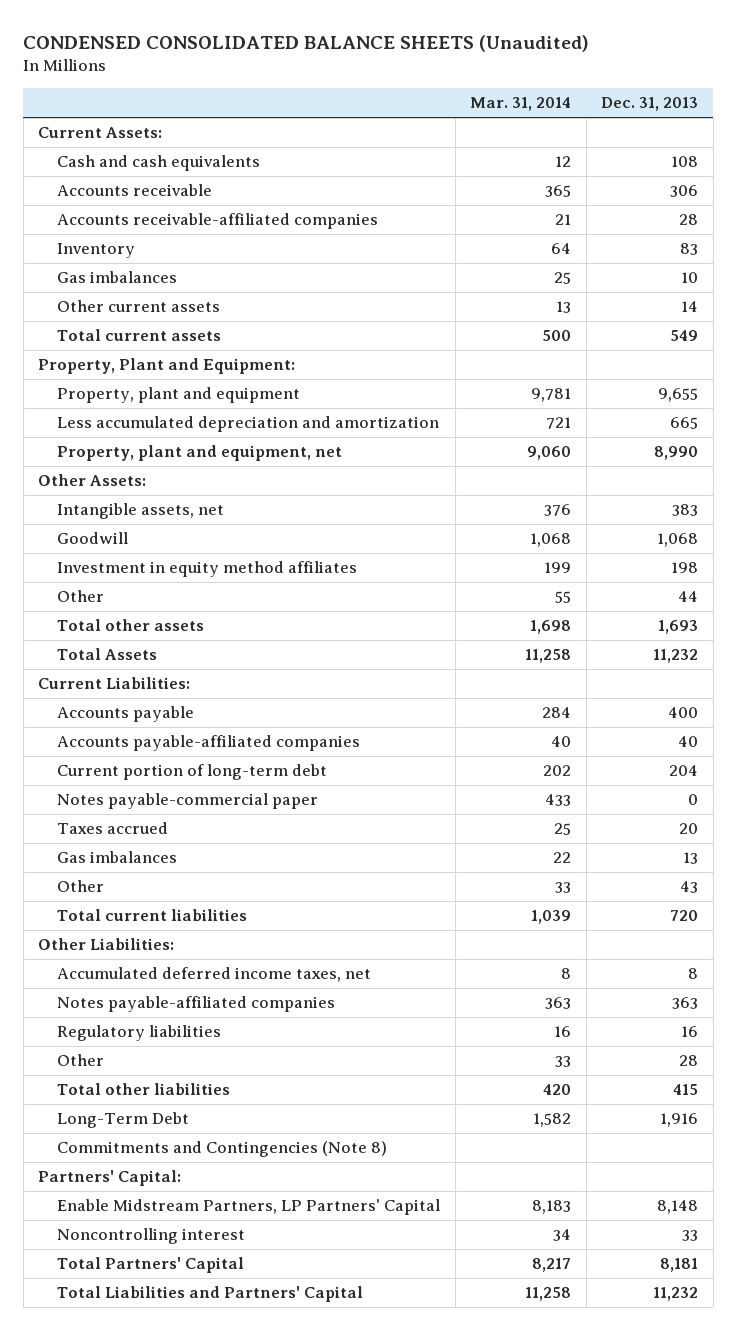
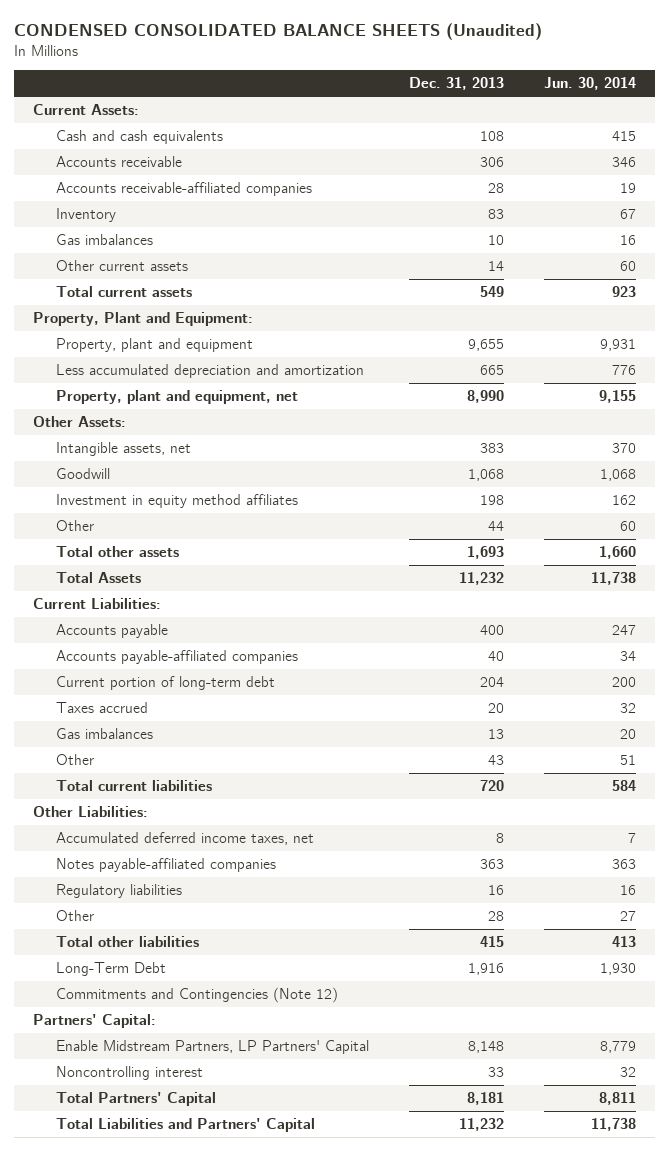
- | Mar. 31, 2014 | Dec. 31, 2013
+ | Dec. 31, 2013 | Jun. 30, 2014
- Notes payable-commercial paper | 433 | 0
- Commitments and Contingencies (Note 8)
+ Commitments and Contingencies (Note 12)

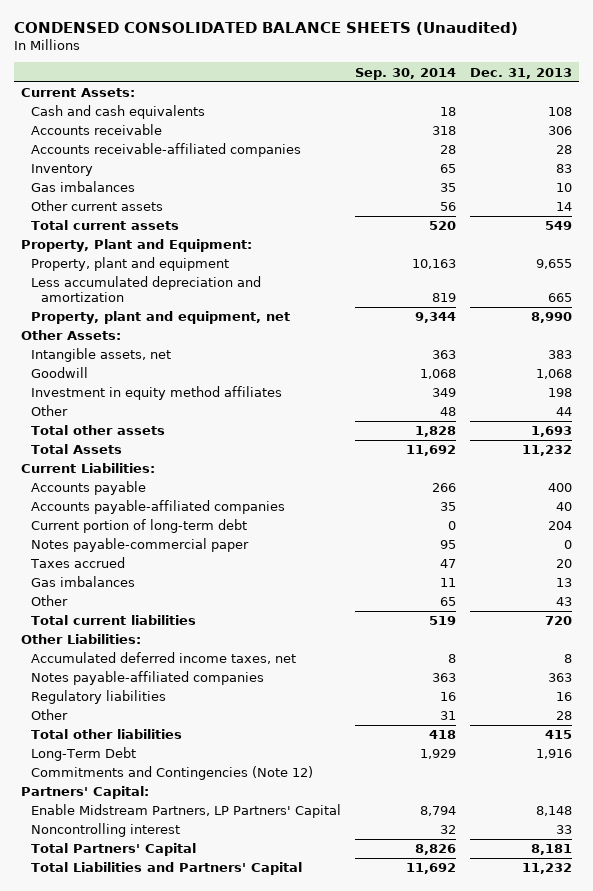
- | Dec. 31, 2013 | Jun. 30, 2014
+ | Sep. 30, 2014 | Dec. 31, 2013
+ Notes payable-commercial paper | 95 | 0

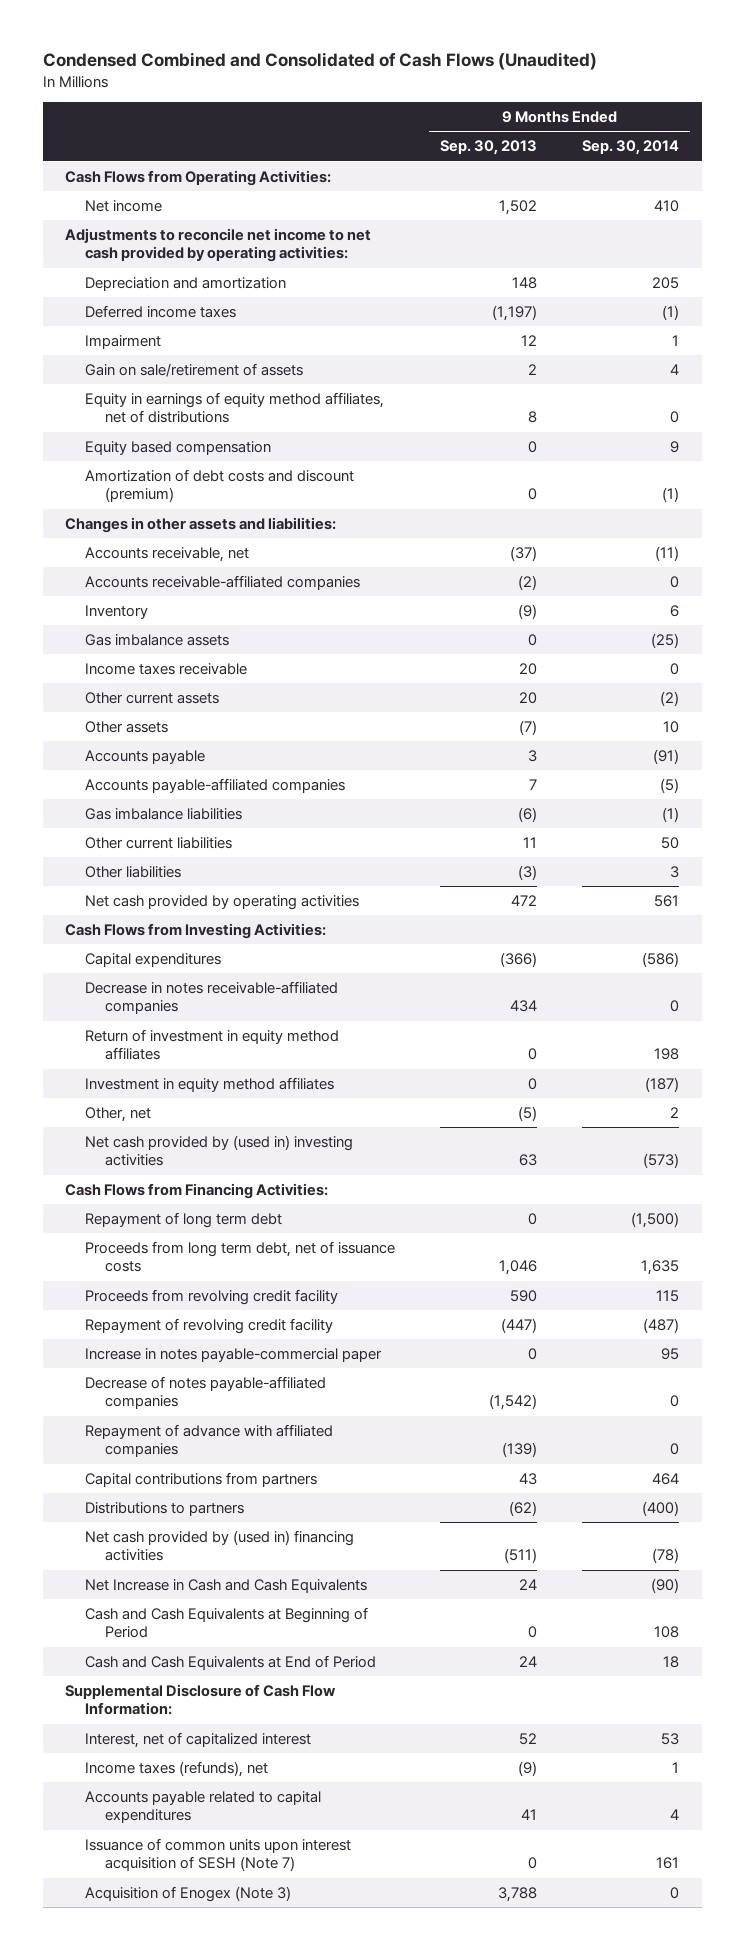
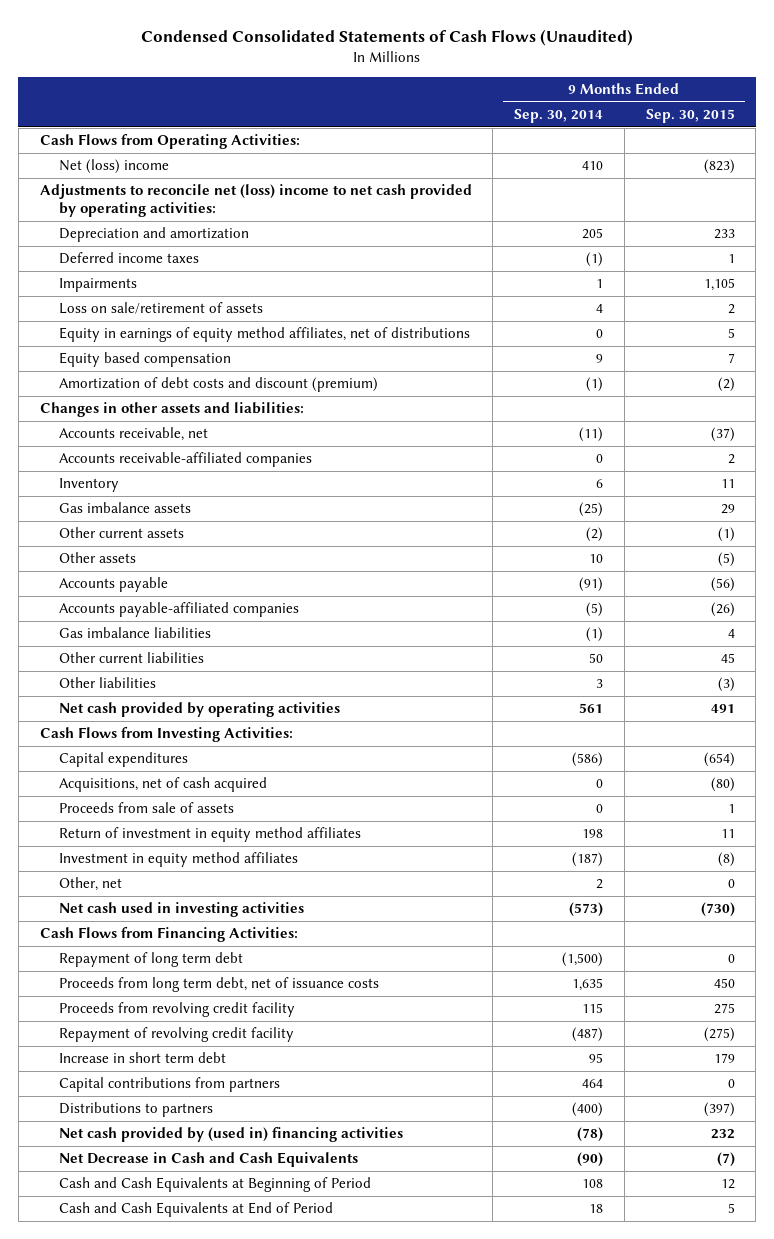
- Condensed Combined and Consolidated of Cash Flows (Unaudited)
+ Condensed Consolidated Statements of Cash Flows (Unaudited)
- | 9 Months Ended Sep. 30, 2013 | 9 Months Ended Sep. 30, 2014
+ | 9 Months Ended Sep. 30, 2014 | 9 Months Ended Sep. 30, 2015
- Net income | 1,502 | 410
- Adjustments to reconcile net income to net cash provided by operating activities:
+ Net (loss) income | 410 | (823)
+ Adjustments to reconcile net (loss) income to net cash provided by operating activities:
- Impairment | 12 | 1
- Gain on sale/retirement of assets | 2 | 4
+ Impairments | 1 | 1,105
+ Loss on sale/retirement of assets | 4 | 2
- Income taxes receivable | 20 | 0
- Decrease in notes receivable-affiliated companies | 434 | 0
+ Acquisitions, net of cash acquired | 0 | (80)
+ Proceeds from sale of assets | 0 | 1
- Net cash provided by (used in) investing activities | 63 | (573)
+ Net cash used in investing activities | (573) | (730)
- Increase in notes payable-commercial paper | 0 | 95
- Decrease of notes payable-affiliated companies | (1,542) | 0
- Repayment of advance with affiliated companies | (139) | 0
+ Increase in short term debt | 95 | 179
- Net Increase in Cash and Cash Equivalents | 24 | (90)
+ Net Decrease in Cash and Cash Equivalents | (90) | (7)
- Supplemental Disclosure of Cash Flow Information:
- Interest, net of capitalized interest | 52 | 53
- Income taxes (refunds), net | (9) | 1
- Accounts payable related to capital expenditures | 41 | 4
- Issuance of common units upon interest acquisition of SESH (Note 7) | 0 | 161
- Acquisition of Enogex (Note 3) | 3,788 | 0

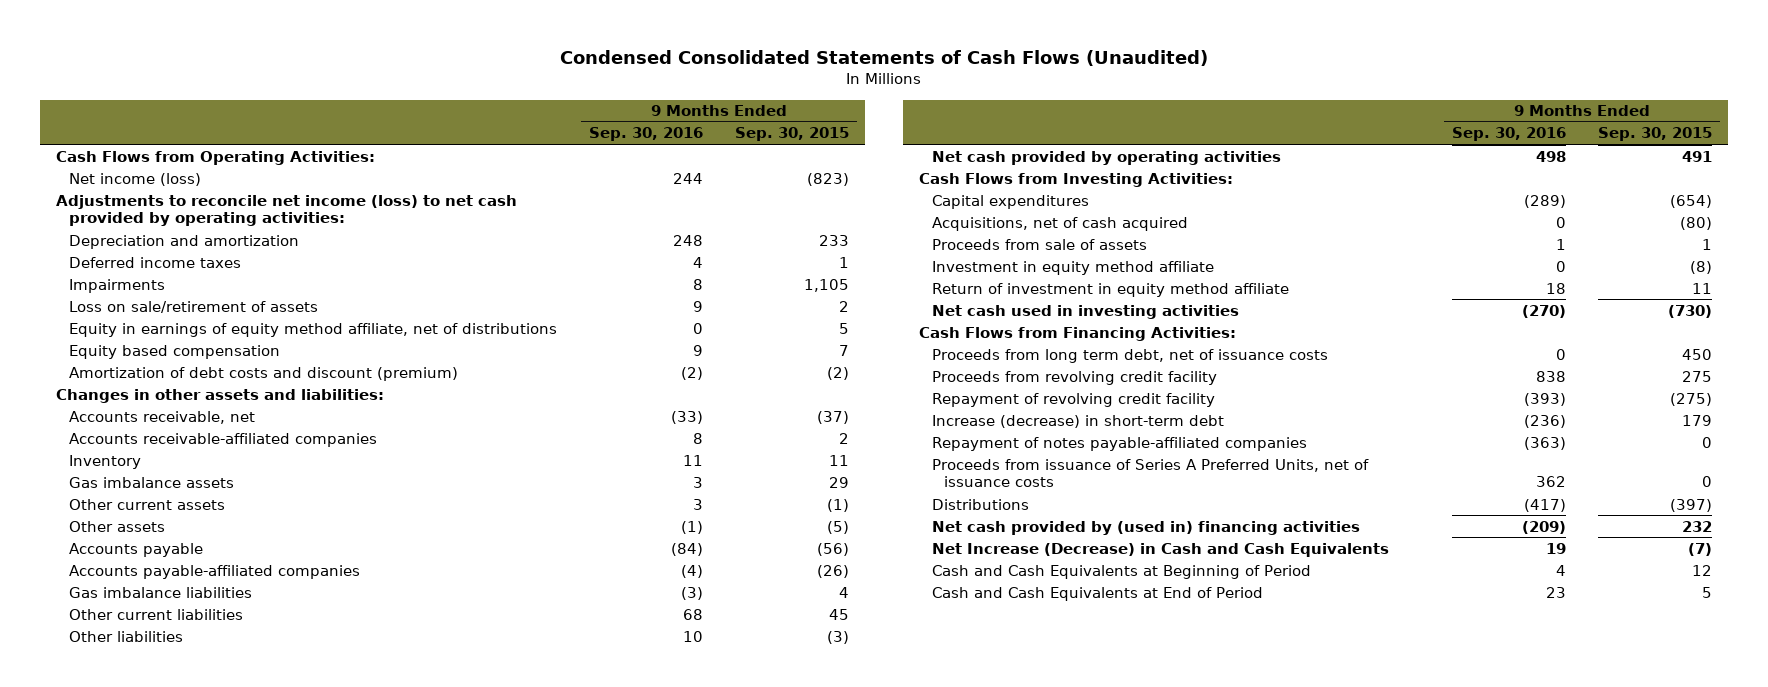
- | 9 Months Ended Sep. 30, 2014 | 9 Months Ended Sep. 30, 2015
+ | 9 Months Ended Sep. 30, 2016 | 9 Months Ended Sep. 30, 2015
- Net (loss) income | 410 | (823)
- Adjustments to reconcile net (loss) income to net cash provided by operating activities:
+ Net income (loss) | 244 | (823)
+ Adjustments to reconcile net income (loss) to net cash provided by operating activities:
- Equity in earnings of equity method affiliates, net of distributions | 0 | 5
+ Equity in earnings of equity method affiliate, net of distributions | 0 | 5
- Return of investment in equity method affiliates | 198 | 11
- Investment in equity method affiliates | (187) | (8)
- Other, net | 2 | 0
+ Investment in equity method affiliate | 0 | (8)
+ Return of investment in equity method affiliate | 18 | 11
- Repayment of long term debt | (1,500) | 0
- Increase in short term debt | 95 | 179
- Capital contributions from partners | 464 | 0
- Distributions to partners | (400) | (397)
+ Increase (decrease) in short-term debt | (236) | 179
+ Repayment of notes payable-affiliated companies | (363) | 0
+ Proceeds from issuance of Series A Preferred Units, net of issuance costs | 362 | 0
+ Distributions | (417) | (397)
- Net Decrease in Cash and Cash Equivalents | (90) | (7)
+ Net Increase (Decrease) in Cash and Cash Equivalents | 19 | (7)

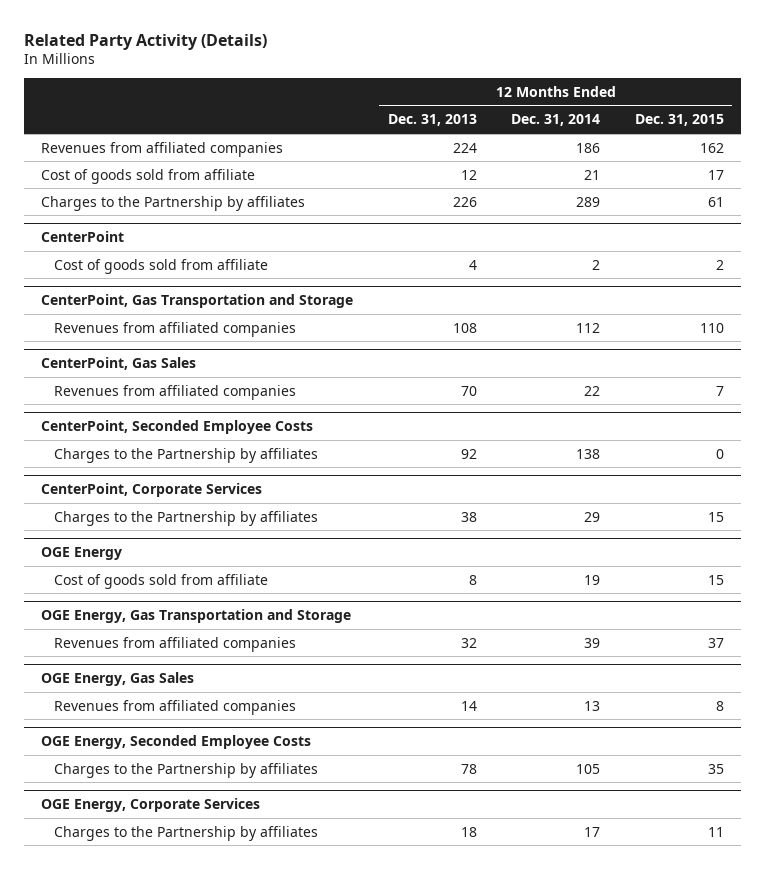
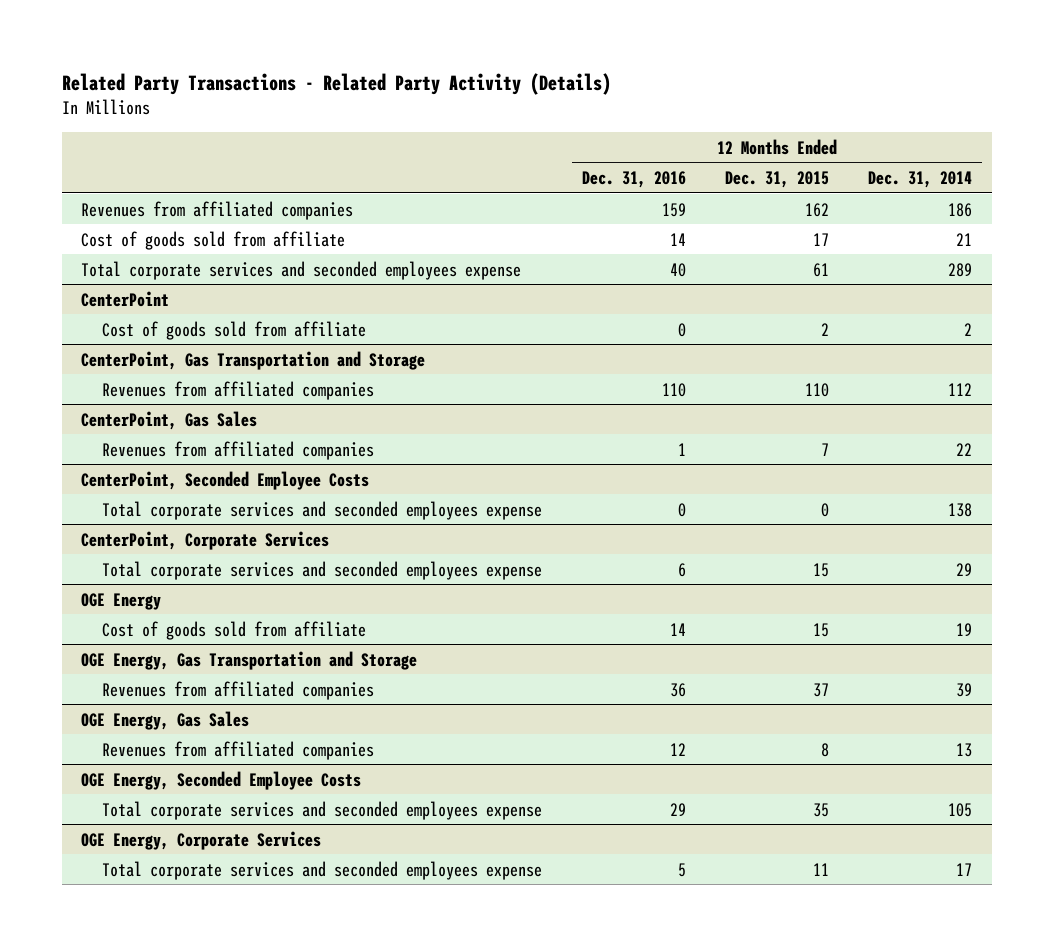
- Related Party Activity (Details)
+ Related Party Transactions - Related Party Activity (Details)
- | 12 Months Ended Dec. 31, 2013 | 12 Months Ended Dec. 31, 2014 | 12 Months Ended Dec. 31, 2015
+ | 12 Months Ended Dec. 31, 2016 | 12 Months Ended Dec. 31, 2015 | 12 Months Ended Dec. 31, 2014
- Charges to the Partnership by affiliates | 226 | 289 | 61
+ Total corporate services and seconded employees expense | 40 | 61 | 289
@ CenterPoint, Seconded Employee Costs
- Charges to the Partnership by affiliates | 92 | 138 | 0
+ Total corporate services and seconded employees expense | 0 | 0 | 138
@ CenterPoint, Corporate Services
- Charges to the Partnership by affiliates | 38 | 29 | 15
+ Total corporate services and seconded employees expense | 6 | 15 | 29
@ OGE Energy, Seconded Employee Costs
- Charges to the Partnership by affiliates | 78 | 105 | 35
+ Total corporate services and seconded employees expense | 29 | 35 | 105
@ OGE Energy, Corporate Services
- Charges to the Partnership by affiliates | 18 | 17 | 11
+ Total corporate services and seconded employees expense | 5 | 11 | 17

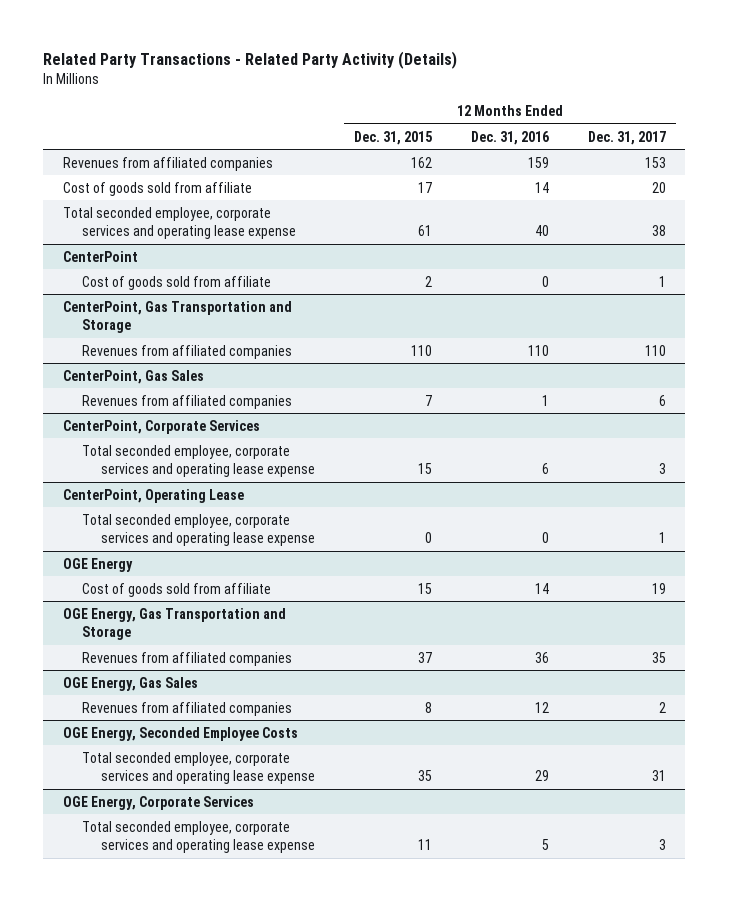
- | 12 Months Ended Dec. 31, 2016 | 12 Months Ended Dec. 31, 2015 | 12 Months Ended Dec. 31, 2014
+ | 12 Months Ended Dec. 31, 2015 | 12 Months Ended Dec. 31, 2016 | 12 Months Ended Dec. 31, 2017
- Total corporate services and seconded employees expense | 40 | 61 | 289
+ Total seconded employee, corporate services and operating lease expense | 61 | 40 | 38
- CenterPoint, Seconded Employee Costs
- Total corporate services and seconded employees expense | 0 | 0 | 138
@ CenterPoint, Corporate Services
- Total corporate services and seconded employees expense | 6 | 15 | 29
+ Total seconded employee, corporate services and operating lease expense | 15 | 6 | 3
+ CenterPoint, Operating Lease
+ Total seconded employee, corporate services and operating lease expense | 0 | 0 | 1
@ OGE Energy, Seconded Employee Costs
- Total corporate services and seconded employees expense | 29 | 35 | 105
+ Total seconded employee, corporate services and operating lease expense | 35 | 29 | 31
@ OGE Energy, Corporate Services
- Total corporate services and seconded employees expense | 5 | 11 | 17
+ Total seconded employee, corporate services and operating lease expense | 11 | 5 | 3

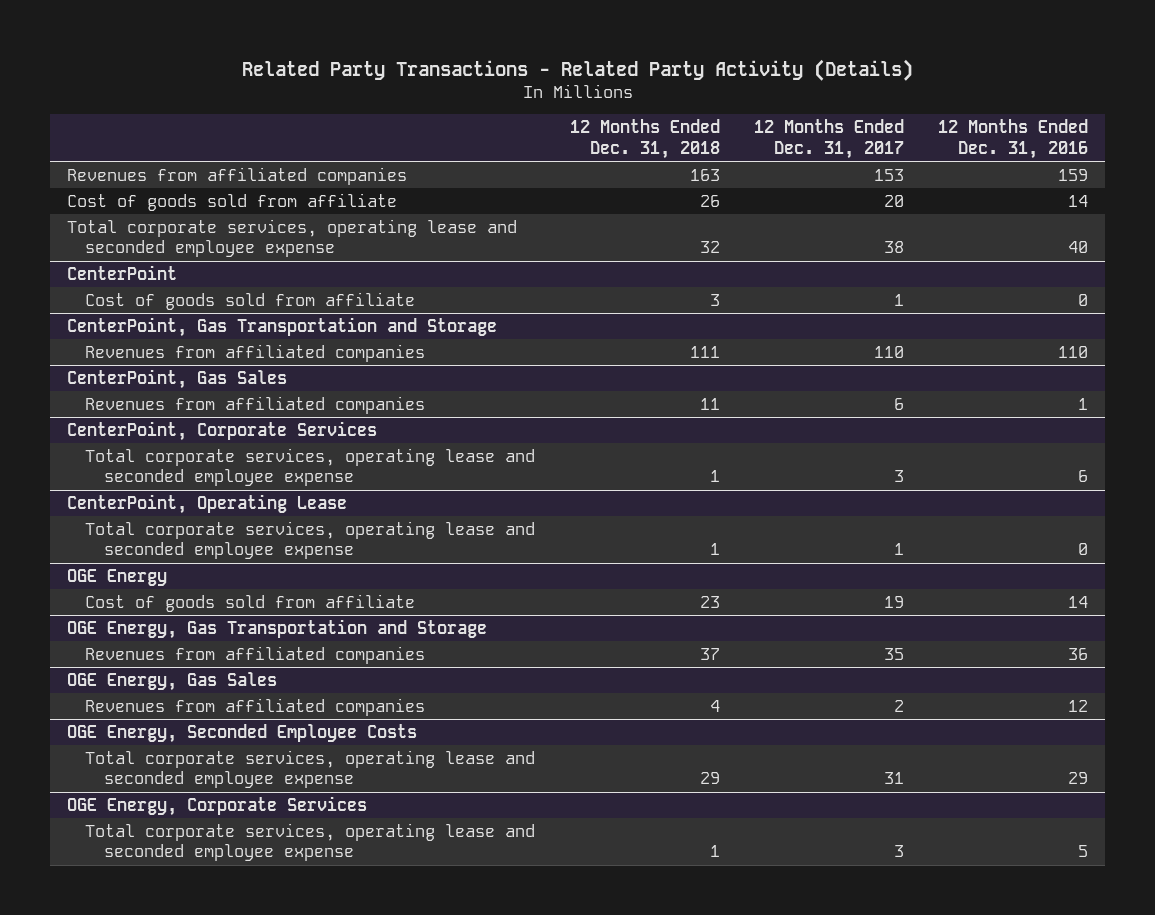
- | 12 Months Ended Dec. 31, 2015 | 12 Months Ended Dec. 31, 2016 | 12 Months Ended Dec. 31, 2017
+ | 12 Months Ended Dec. 31, 2018 | 12 Months Ended Dec. 31, 2017 | 12 Months Ended Dec. 31, 2016
- Total seconded employee, corporate services and operating lease expense | 61 | 40 | 38
+ Total corporate services, operating lease and seconded employee expense | 32 | 38 | 40
@ CenterPoint, Corporate Services
- Total seconded employee, corporate services and operating lease expense | 15 | 6 | 3
+ Total corporate services, operating lease and seconded employee expense | 1 | 3 | 6
@ CenterPoint, Operating Lease
- Total seconded employee, corporate services and operating lease expense | 0 | 0 | 1
+ Total corporate services, operating lease and seconded employee expense | 1 | 1 | 0
@ OGE Energy, Seconded Employee Costs
- Total seconded employee, corporate services and operating lease expense | 35 | 29 | 31
+ Total corporate services, operating lease and seconded employee expense | 29 | 31 | 29
@ OGE Energy, Corporate Services
- Total seconded employee, corporate services and operating lease expense | 11 | 5 | 3
+ Total corporate services, operating lease and seconded employee expense | 1 | 3 | 5

